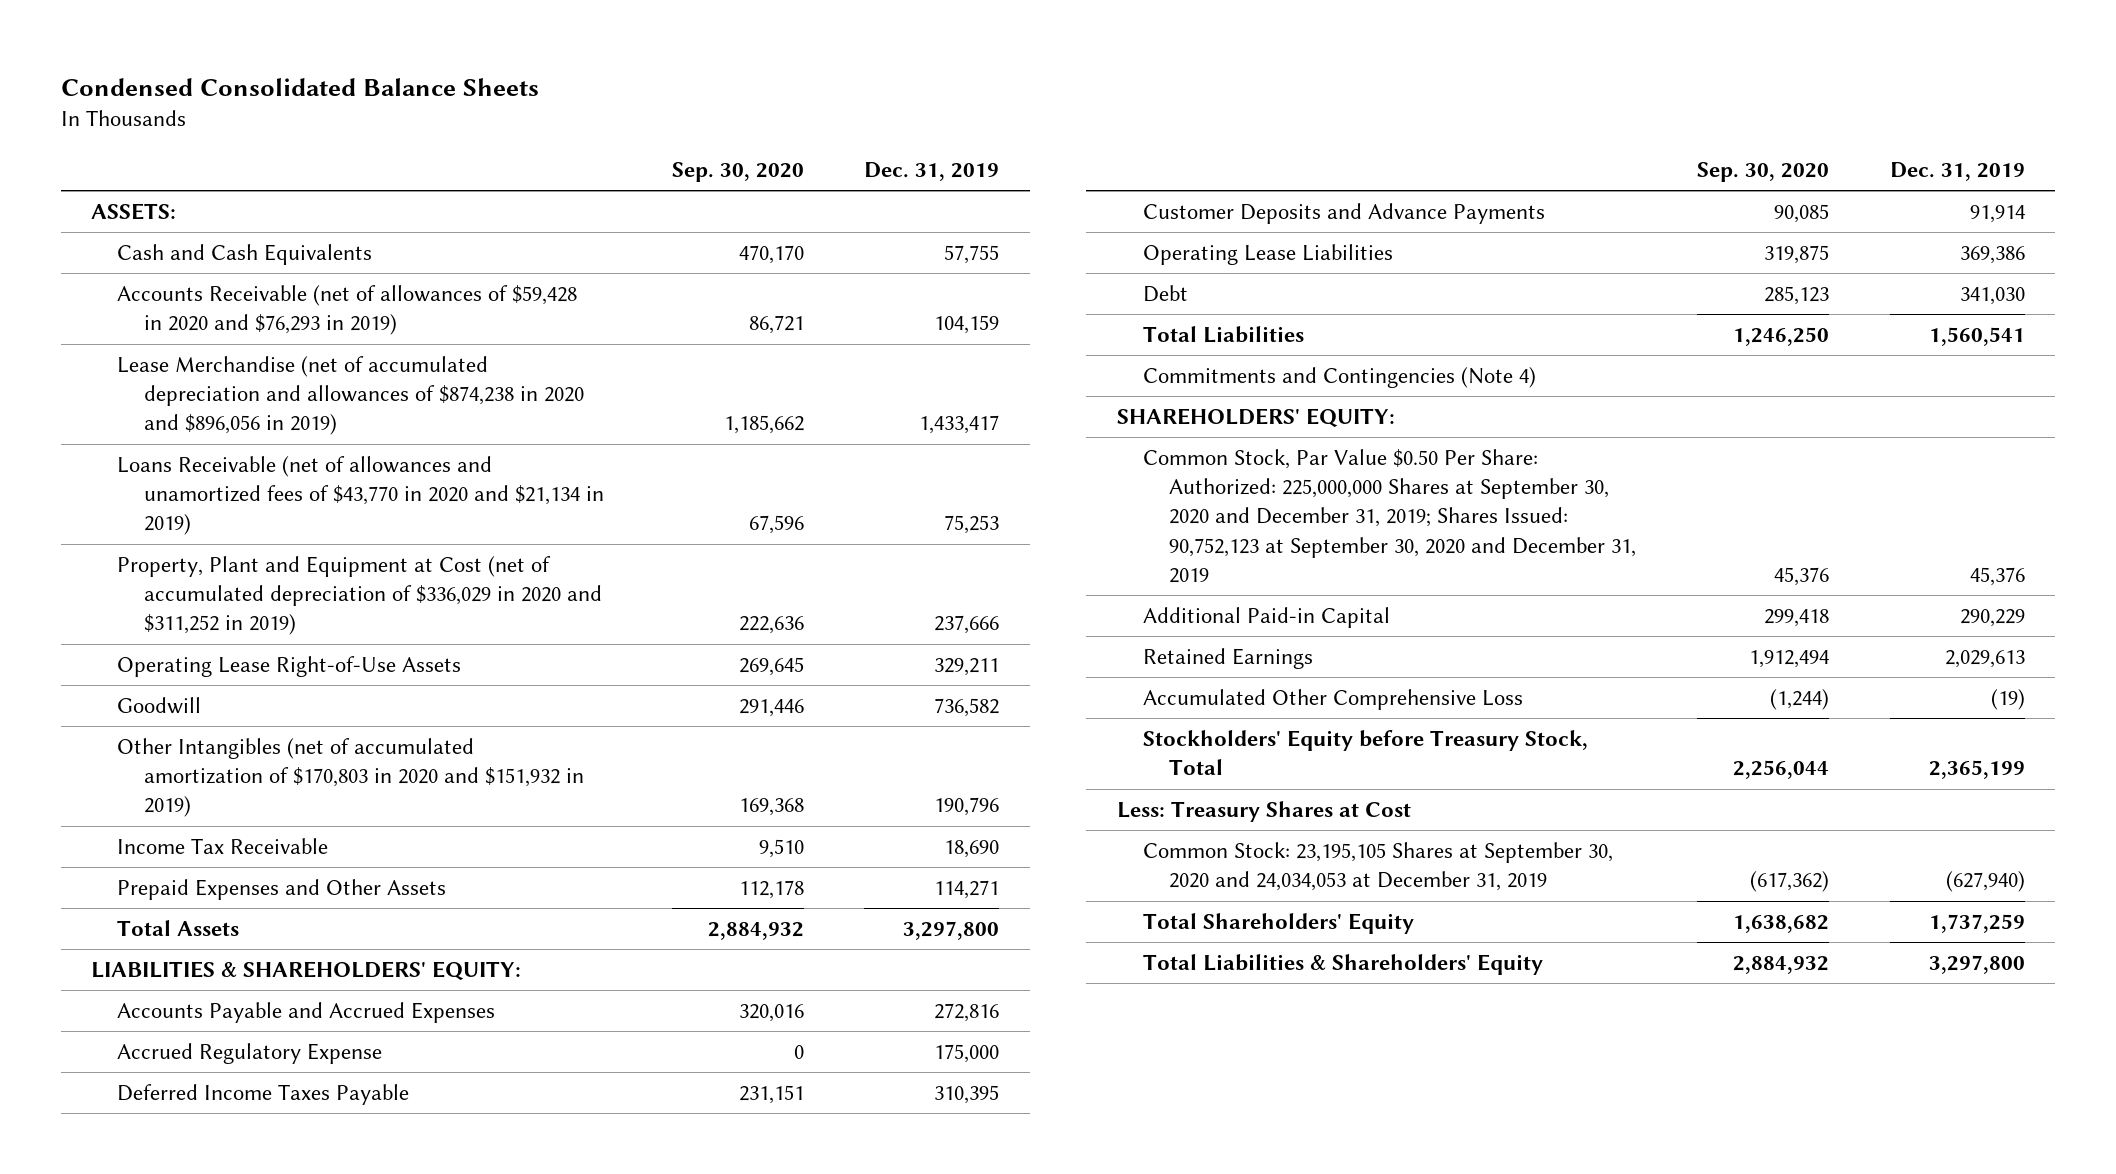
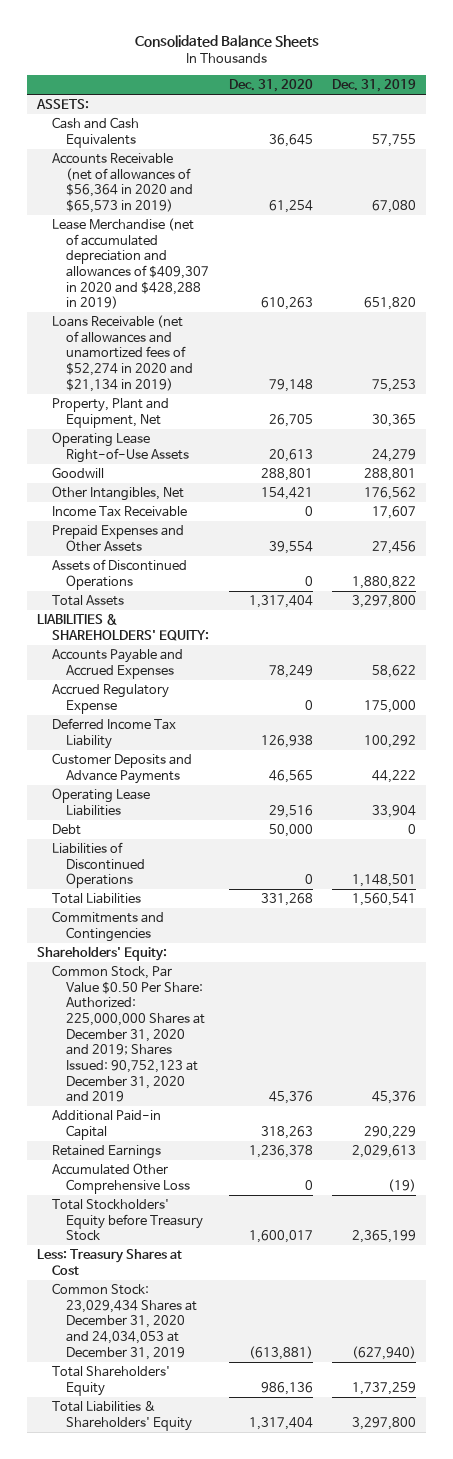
- Condensed Consolidated Balance Sheets
+ Consolidated Balance Sheets
- | Sep. 30, 2020 | Dec. 31, 2019
+ | Dec. 31, 2020 | Dec. 31, 2019
- Accounts Receivable (net of allowances of $59,428 in 2020 and $76,293 in 2019) | 86,721 | 104,159
- Lease Merchandise (net of accumulated depreciation and allowances of $874,238 in 2020 and $896,056 in 2019) | 1,185,662 | 1,433,417
- Loans Receivable (net of allowances and unamortized fees of $43,770 in 2020 and $21,134 in 2019) | 67,596 | 75,253
- Property, Plant and Equipment at Cost (net of accumulated depreciation of $336,029 in 2020 and $311,252 in 2019) | 222,636 | 237,666
- Operating Lease Right-of-Use Assets | 269,645 | 329,211
- Goodwill | 291,446 | 736,582
- Other Intangibles (net of accumulated amortization of $170,803 in 2020 and $151,932 in 2019) | 169,368 | 190,796
- Income Tax Receivable | 9,510 | 18,690
- Prepaid Expenses and Other Assets | 112,178 | 114,271
+ Accounts Receivable (net of allowances of $56,364 in 2020 and $65,573 in 2019) | 61,254 | 67,080
+ Lease Merchandise (net of accumulated depreciation and allowances of $409,307 in 2020 and $428,288 in 2019) | 610,263 | 651,820
+ Loans Receivable (net of allowances and unamortized fees of $52,274 in 2020 and $21,134 in 2019) | 79,148 | 75,253
+ Property, Plant and Equipment, Net | 26,705 | 30,365
+ Operating Lease Right-of-Use Assets | 20,613 | 24,279
+ Goodwill | 288,801 | 288,801
+ Other Intangibles, Net | 154,421 | 176,562
+ Income Tax Receivable | 0 | 17,607
+ Prepaid Expenses and Other Assets | 39,554 | 27,456
+ Assets of Discontinued Operations | 0 | 1,880,822
- Accounts Payable and Accrued Expenses | 320,016 | 272,816
+ Accounts Payable and Accrued Expenses | 78,249 | 58,622
- Deferred Income Taxes Payable | 231,151 | 310,395
- Customer Deposits and Advance Payments | 90,085 | 91,914
- Operating Lease Liabilities | 319,875 | 369,386
- Debt | 285,123 | 341,030
+ Deferred Income Tax Liability | 126,938 | 100,292
+ Customer Deposits and Advance Payments | 46,565 | 44,222
+ Operating Lease Liabilities | 29,516 | 33,904
+ Debt | 50,000 | 0
+ Liabilities of Discontinued Operations | 0 | 1,148,501
- Commitments and Contingencies (Note 4)
- SHAREHOLDERS' EQUITY:
- Common Stock, Par Value $0.50 Per Share: Authorized: 225,000,000 Shares at September 30, 2020 and December 31, 2019; Shares Issued: 90,752,123 at September 30, 2020 and December 31, 2019 | 45,376 | 45,376
+ Commitments and Contingencies
+ Shareholders' Equity:
+ Common Stock, Par Value $0.50 Per Share: Authorized: 225,000,000 Shares at December 31, 2020 and 2019; Shares Issued: 90,752,123 at December 31, 2020 and 2019 | 45,376 | 45,376
- Stockholders' Equity before Treasury Stock, Total | 2,256,044 | 2,365,199
+ Total Stockholders' Equity before Treasury Stock | 1,600,017 | 2,365,199
- Common Stock: 23,195,105 Shares at September 30, 2020 and 24,034,053 at December 31, 2019 | (617,362) | (627,940)
+ Common Stock: 23,029,434 Shares at December 31, 2020 and 24,034,053 at December 31, 2019 | (613,881) | (627,940)

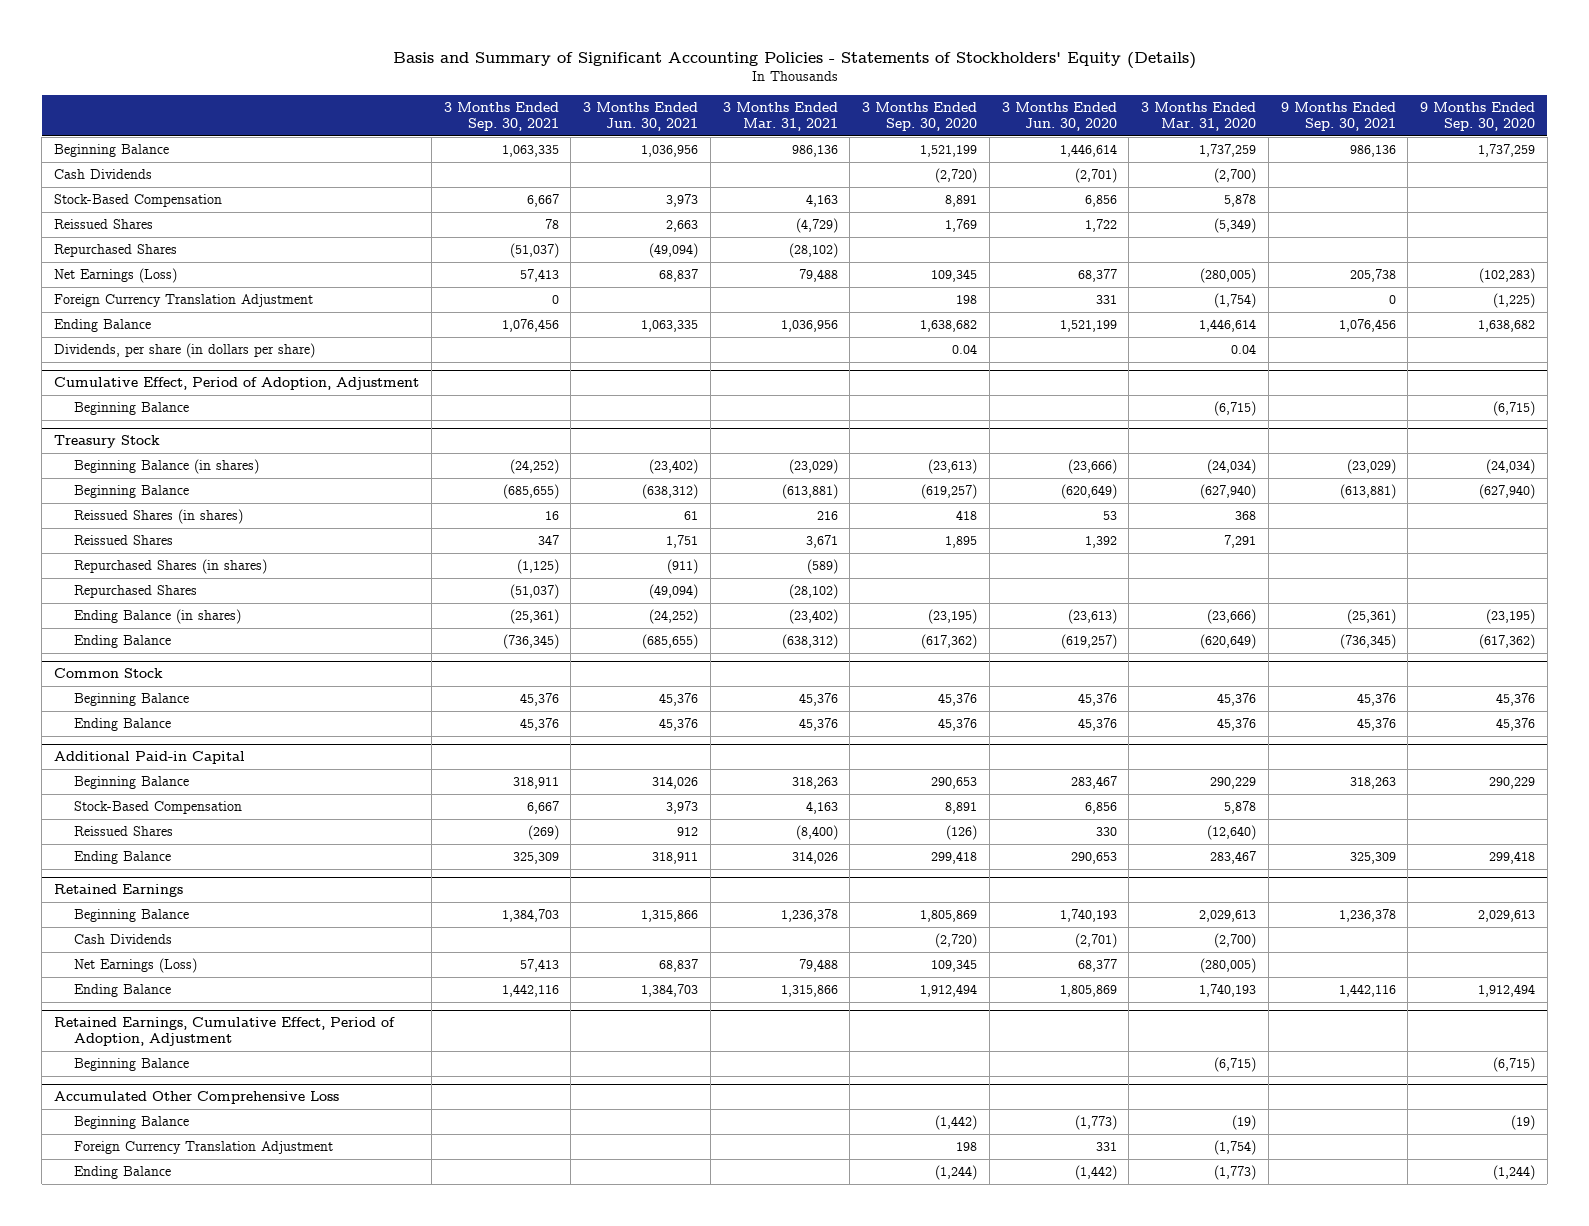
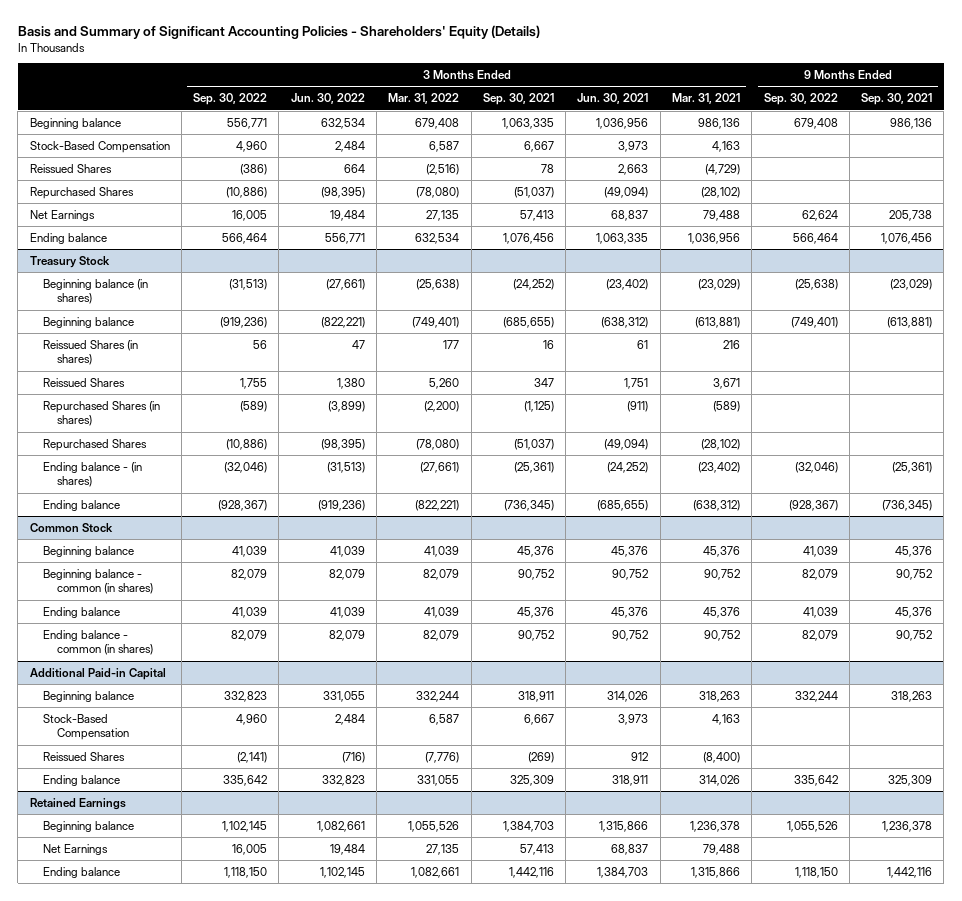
- Basis and Summary of Significant Accounting Policies - Statements of Stockholders' Equity (Details)
+ Basis and Summary of Significant Accounting Policies - Shareholders' Equity (Details)
- | 3 Months Ended Sep. 30, 2021 | 3 Months Ended Jun. 30, 2021 | 3 Months Ended Mar. 31, 2021 | 3 Months Ended Sep. 30, 2020 | 3 Months Ended Jun. 30, 2020 | 3 Months Ended Mar. 31, 2020 | 9 Months Ended Sep. 30, 2021 | 9 Months Ended Sep. 30, 2020
+ | 3 Months Ended Sep. 30, 2022 | 3 Months Ended Jun. 30, 2022 | 3 Months Ended Mar. 31, 2022 | 3 Months Ended Sep. 30, 2021 | 3 Months Ended Jun. 30, 2021 | 3 Months Ended Mar. 31, 2021 | 9 Months Ended Sep. 30, 2022 | 9 Months Ended Sep. 30, 2021
- Beginning Balance | 1,063,335 | 1,036,956 | 986,136 | 1,521,199 | 1,446,614 | 1,737,259 | 986,136 | 1,737,259
- Cash Dividends | | | | (2,720) | (2,701) | (2,700) | |
+ Beginning balance | 556,771 | 632,534 | 679,408 | 1,063,335 | 1,036,956 | 986,136 | 679,408 | 986,136
- Net Earnings (Loss) | 57,413 | 68,837 | 79,488 | 109,345 | 68,377 | (280,005) | 205,738 | (102,283)
- Foreign Currency Translation Adjustment | 0 | | | 198 | 331 | (1,754) | 0 | (1,225)
- Ending Balance | 1,076,456 | 1,063,335 | 1,036,956 | 1,638,682 | 1,521,199 | 1,446,614 | 1,076,456 | 1,638,682
- Dividends, per share (in dollars per share) | | | | 0.04 | | 0.04 | |
- Cumulative Effect, Period of Adoption, Adjustment
- Beginning Balance | | | | | | (6,715) | | (6,715)
+ Net Earnings | 16,005 | 19,484 | 27,135 | 57,413 | 68,837 | 79,488 | 62,624 | 205,738
+ Ending balance | 566,464 | 556,771 | 632,534 | 1,076,456 | 1,063,335 | 1,036,956 | 566,464 | 1,076,456
@ Treasury Stock
- Beginning Balance (in shares) | (24,252) | (23,402) | (23,029) | (23,613) | (23,666) | (24,034) | (23,029) | (24,034)
- Beginning Balance | (685,655) | (638,312) | (613,881) | (619,257) | (620,649) | (627,940) | (613,881) | (627,940)
+ Beginning balance (in shares) | (31,513) | (27,661) | (25,638) | (24,252) | (23,402) | (23,029) | (25,638) | (23,029)
+ Beginning balance | (919,236) | (822,221) | (749,401) | (685,655) | (638,312) | (613,881) | (749,401) | (613,881)
- Ending Balance (in shares) | (25,361) | (24,252) | (23,402) | (23,195) | (23,613) | (23,666) | (25,361) | (23,195)
- Ending Balance | (736,345) | (685,655) | (638,312) | (617,362) | (619,257) | (620,649) | (736,345) | (617,362)
+ Ending balance - (in shares) | (32,046) | (31,513) | (27,661) | (25,361) | (24,252) | (23,402) | (32,046) | (25,361)
+ Ending balance | (928,367) | (919,236) | (822,221) | (736,345) | (685,655) | (638,312) | (928,367) | (736,345)
@ Common Stock
- Beginning Balance | 45,376 | 45,376 | 45,376 | 45,376 | 45,376 | 45,376 | 45,376 | 45,376
- Ending Balance | 45,376 | 45,376 | 45,376 | 45,376 | 45,376 | 45,376 | 45,376 | 45,376
+ Beginning balance | 41,039 | 41,039 | 41,039 | 45,376 | 45,376 | 45,376 | 41,039 | 45,376
+ Beginning balance - common (in shares) | 82,079 | 82,079 | 82,079 | 90,752 | 90,752 | 90,752 | 82,079 | 90,752
+ Ending balance | 41,039 | 41,039 | 41,039 | 45,376 | 45,376 | 45,376 | 41,039 | 45,376
+ Ending balance - common (in shares) | 82,079 | 82,079 | 82,079 | 90,752 | 90,752 | 90,752 | 82,079 | 90,752
@ Additional Paid-in Capital
- Beginning Balance | 318,911 | 314,026 | 318,263 | 290,653 | 283,467 | 290,229 | 318,263 | 290,229
+ Beginning balance | 332,823 | 331,055 | 332,244 | 318,911 | 314,026 | 318,263 | 332,244 | 318,263
- Ending Balance | 325,309 | 318,911 | 314,026 | 299,418 | 290,653 | 283,467 | 325,309 | 299,418
+ Ending balance | 335,642 | 332,823 | 331,055 | 325,309 | 318,911 | 314,026 | 335,642 | 325,309
@ Retained Earnings
- Beginning Balance | 1,384,703 | 1,315,866 | 1,236,378 | 1,805,869 | 1,740,193 | 2,029,613 | 1,236,378 | 2,029,613
- Cash Dividends | | | | (2,720) | (2,701) | (2,700) | |
- Net Earnings (Loss) | 57,413 | 68,837 | 79,488 | 109,345 | 68,377 | (280,005) | |
- Ending Balance | 1,442,116 | 1,384,703 | 1,315,866 | 1,912,494 | 1,805,869 | 1,740,193 | 1,442,116 | 1,912,494
- Retained Earnings, Cumulative Effect, Period of Adoption, Adjustment
- Beginning Balance | | | | | | (6,715) | | (6,715)
- Accumulated Other Comprehensive Loss
- Beginning Balance | | | | (1,442) | (1,773) | (19) | | (19)
- Foreign Currency Translation Adjustment | | | | 198 | 331 | (1,754) | |
- Ending Balance | | | | (1,244) | (1,442) | (1,773) | | (1,244)
@ Retained Earnings
+ Beginning balance | 1,102,145 | 1,082,661 | 1,055,526 | 1,384,703 | 1,315,866 | 1,236,378 | 1,055,526 | 1,236,378
+ Net Earnings | 16,005 | 19,484 | 27,135 | 57,413 | 68,837 | 79,488 | |
+ Ending balance | 1,118,150 | 1,102,145 | 1,082,661 | 1,442,116 | 1,384,703 | 1,315,866 | 1,118,150 | 1,442,116

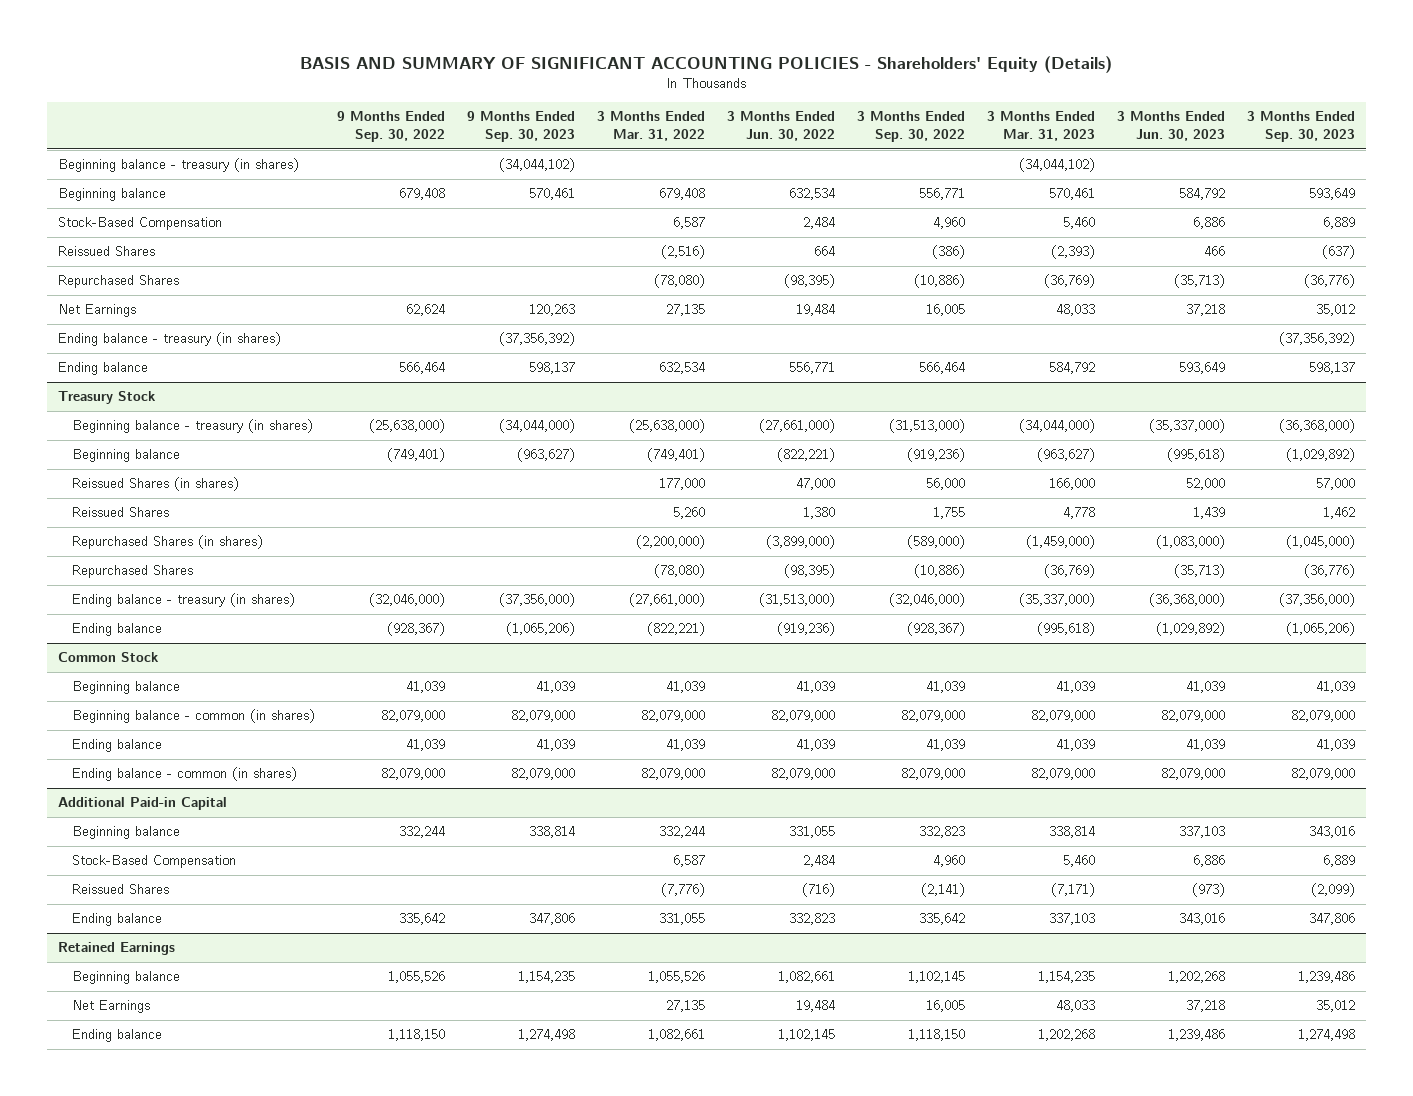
- Basis and Summary of Significant Accounting Policies - Shareholders' Equity (Details)
+ BASIS AND SUMMARY OF SIGNIFICANT ACCOUNTING POLICIES - Shareholders' Equity (Details)
- | 3 Months Ended Sep. 30, 2022 | 3 Months Ended Jun. 30, 2022 | 3 Months Ended Mar. 31, 2022 | 3 Months Ended Sep. 30, 2021 | 3 Months Ended Jun. 30, 2021 | 3 Months Ended Mar. 31, 2021 | 9 Months Ended Sep. 30, 2022 | 9 Months Ended Sep. 30, 2021
+ | 9 Months Ended Sep. 30, 2022 | 9 Months Ended Sep. 30, 2023 | 3 Months Ended Mar. 31, 2022 | 3 Months Ended Jun. 30, 2022 | 3 Months Ended Sep. 30, 2022 | 3 Months Ended Mar. 31, 2023 | 3 Months Ended Jun. 30, 2023 | 3 Months Ended Sep. 30, 2023
+ Beginning balance - treasury (in shares) | | (34,044,102) | | | | (34,044,102) | |
+ Ending balance - treasury (in shares) | | (37,356,392) | | | | | | (37,356,392)
@ Treasury Stock
- Beginning balance (in shares) | (31,513) | (27,661) | (25,638) | (24,252) | (23,402) | (23,029) | (25,638) | (23,029)
+ Beginning balance - treasury (in shares) | (25,638,000) | (34,044,000) | (25,638,000) | (27,661,000) | (31,513,000) | (34,044,000) | (35,337,000) | (36,368,000)
- Reissued Shares (in shares) | 56 | 47 | 177 | 16 | 61 | 216 | |
+ Reissued Shares (in shares) | | | 177,000 | 47,000 | 56,000 | 166,000 | 52,000 | 57,000
- Repurchased Shares (in shares) | (589) | (3,899) | (2,200) | (1,125) | (911) | (589) | |
+ Repurchased Shares (in shares) | | | (2,200,000) | (3,899,000) | (589,000) | (1,459,000) | (1,083,000) | (1,045,000)
- Ending balance - (in shares) | (32,046) | (31,513) | (27,661) | (25,361) | (24,252) | (23,402) | (32,046) | (25,361)
+ Ending balance - treasury (in shares) | (32,046,000) | (37,356,000) | (27,661,000) | (31,513,000) | (32,046,000) | (35,337,000) | (36,368,000) | (37,356,000)
@ Common Stock
- Beginning balance - common (in shares) | 82,079 | 82,079 | 82,079 | 90,752 | 90,752 | 90,752 | 82,079 | 90,752
+ Beginning balance - common (in shares) | 82,079,000 | 82,079,000 | 82,079,000 | 82,079,000 | 82,079,000 | 82,079,000 | 82,079,000 | 82,079,000
- Ending balance - common (in shares) | 82,079 | 82,079 | 82,079 | 90,752 | 90,752 | 90,752 | 82,079 | 90,752
+ Ending balance - common (in shares) | 82,079,000 | 82,079,000 | 82,079,000 | 82,079,000 | 82,079,000 | 82,079,000 | 82,079,000 | 82,079,000

